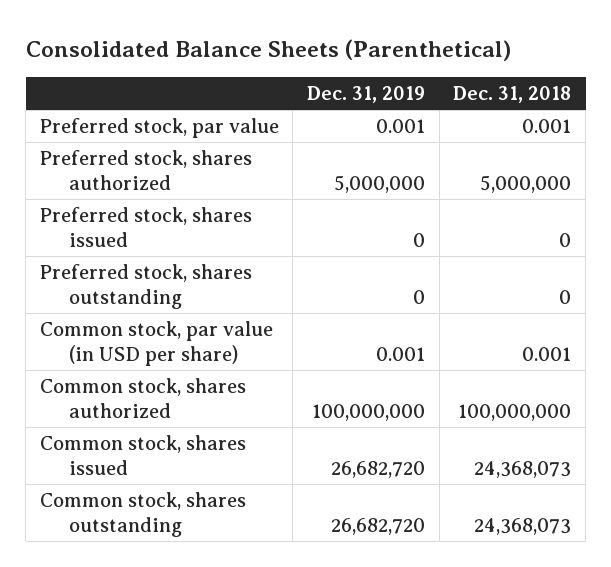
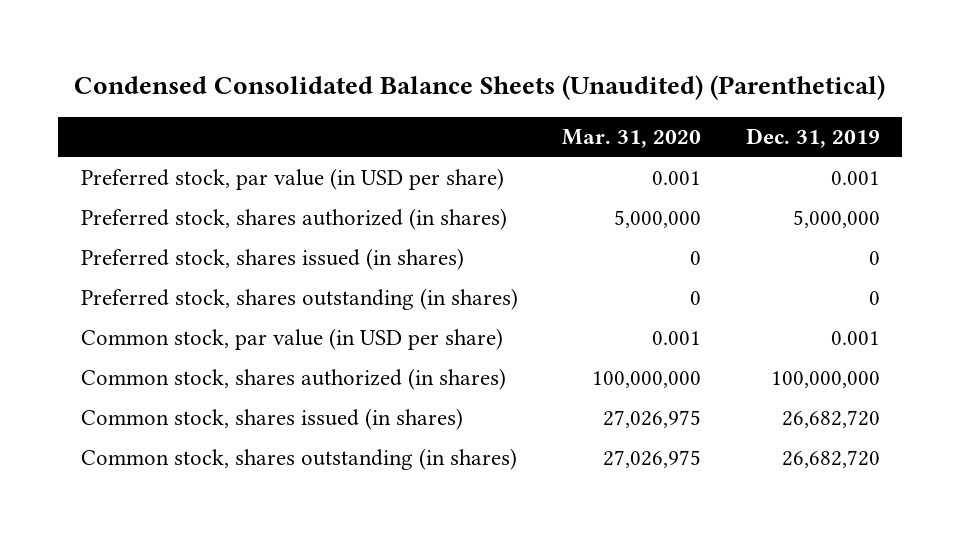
- Consolidated Balance Sheets (Parenthetical)
+ Condensed Consolidated Balance Sheets (Unaudited) (Parenthetical)
- | Dec. 31, 2019 | Dec. 31, 2018
+ | Mar. 31, 2020 | Dec. 31, 2019
- Preferred stock, par value | 0.001 | 0.001
- Preferred stock, shares authorized | 5,000,000 | 5,000,000
- Preferred stock, shares issued | 0 | 0
- Preferred stock, shares outstanding | 0 | 0
+ Preferred stock, par value (in USD per share) | 0.001 | 0.001
+ Preferred stock, shares authorized (in shares) | 5,000,000 | 5,000,000
+ Preferred stock, shares issued (in shares) | 0 | 0
+ Preferred stock, shares outstanding (in shares) | 0 | 0
- Common stock, shares authorized | 100,000,000 | 100,000,000
- Common stock, shares issued | 26,682,720 | 24,368,073
- Common stock, shares outstanding | 26,682,720 | 24,368,073
+ Common stock, shares authorized (in shares) | 100,000,000 | 100,000,000
+ Common stock, shares issued (in shares) | 27,026,975 | 26,682,720
+ Common stock, shares outstanding (in shares) | 27,026,975 | 26,682,720

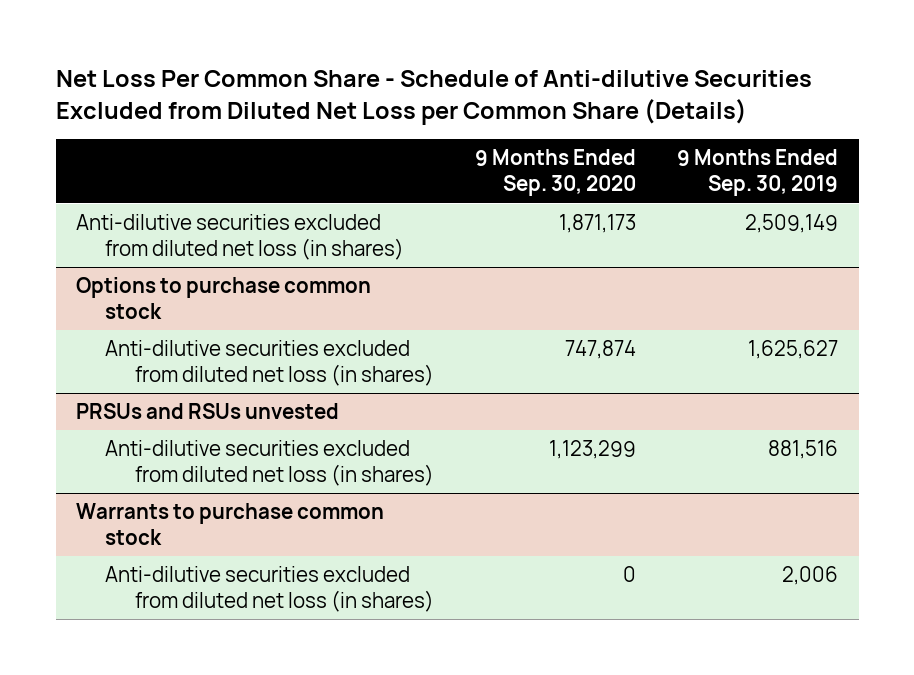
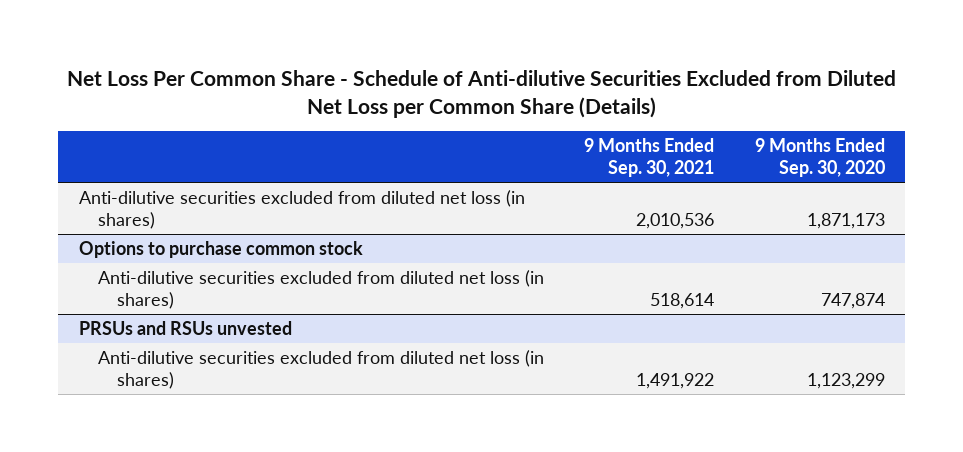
- | 9 Months Ended Sep. 30, 2020 | 9 Months Ended Sep. 30, 2019
+ | 9 Months Ended Sep. 30, 2021 | 9 Months Ended Sep. 30, 2020
- Warrants to purchase common stock
- Anti-dilutive securities excluded from diluted net loss (in shares) | 0 | 2,006

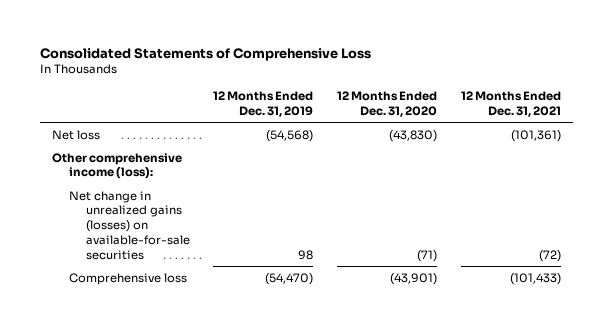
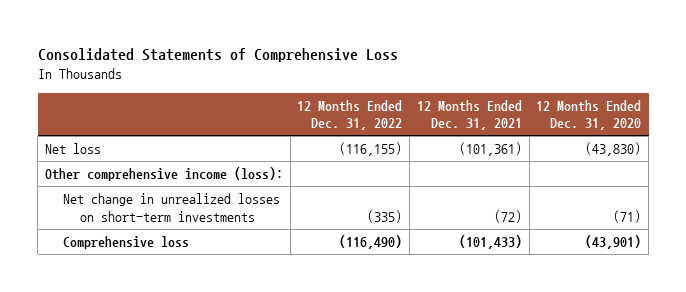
- | 12 Months Ended Dec. 31, 2019 | 12 Months Ended Dec. 31, 2020 | 12 Months Ended Dec. 31, 2021
+ | 12 Months Ended Dec. 31, 2022 | 12 Months Ended Dec. 31, 2021 | 12 Months Ended Dec. 31, 2020
- Net change in unrealized gains (losses) on available-for-sale securities | 98 | (71) | (72)
+ Net change in unrealized losses on short-term investments | (335) | (72) | (71)

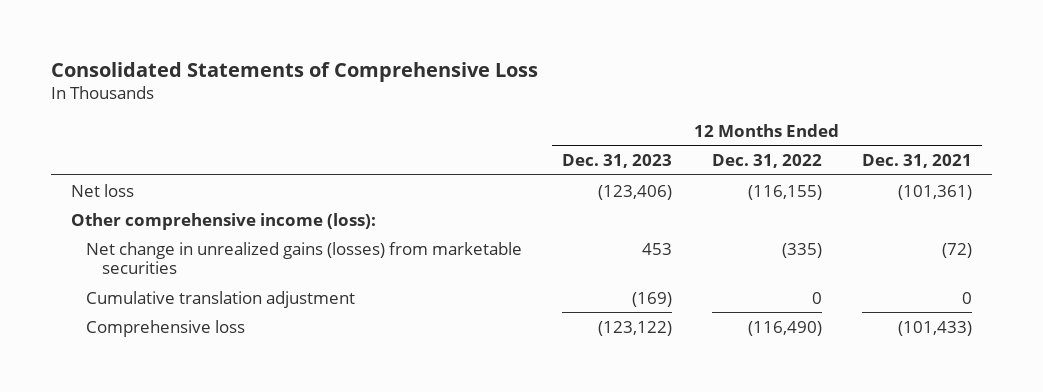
- | 12 Months Ended Dec. 31, 2022 | 12 Months Ended Dec. 31, 2021 | 12 Months Ended Dec. 31, 2020
+ | 12 Months Ended Dec. 31, 2023 | 12 Months Ended Dec. 31, 2022 | 12 Months Ended Dec. 31, 2021
- Net change in unrealized losses on short-term investments | (335) | (72) | (71)
+ Net change in unrealized gains (losses) from marketable securities | 453 | (335) | (72)
+ Cumulative translation adjustment | (169) | 0 | 0

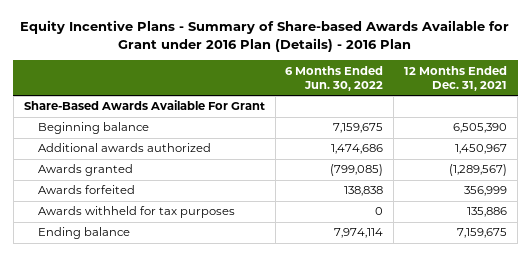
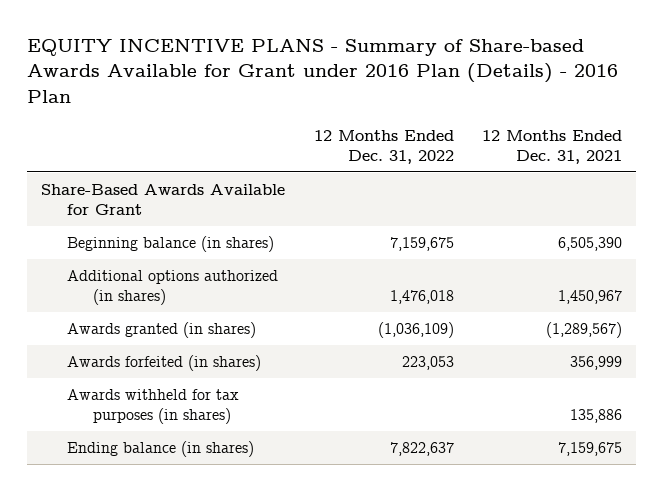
- Equity Incentive Plans - Summary of Share-based Awards Available for Grant under 2016 Plan (Details) - 2016 Plan
+ EQUITY INCENTIVE PLANS - Summary of Share-based Awards Available for Grant under 2016 Plan (Details) - 2016 Plan
- | 6 Months Ended Jun. 30, 2022 | 12 Months Ended Dec. 31, 2021
+ | 12 Months Ended Dec. 31, 2022 | 12 Months Ended Dec. 31, 2021
- Share-Based Awards Available For Grant
- Beginning balance | 7,159,675 | 6,505,390
- Additional awards authorized | 1,474,686 | 1,450,967
- Awards granted | (799,085) | (1,289,567)
- Awards forfeited | 138,838 | 356,999
- Awards withheld for tax purposes | 0 | 135,886
- Ending balance | 7,974,114 | 7,159,675
+ Share-Based Awards Available for Grant
+ Beginning balance (in shares) | 7,159,675 | 6,505,390
+ Additional options authorized (in shares) | 1,476,018 | 1,450,967
+ Awards granted (in shares) | (1,036,109) | (1,289,567)
+ Awards forfeited (in shares) | 223,053 | 356,999
+ Awards withheld for tax purposes (in shares) | | 135,886
+ Ending balance (in shares) | 7,822,637 | 7,159,675

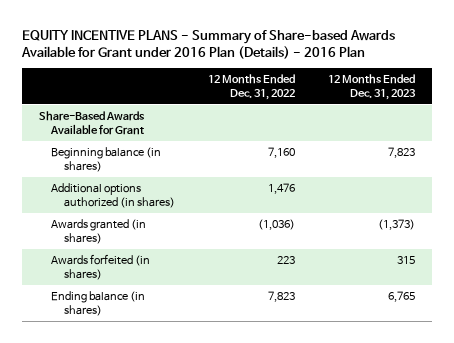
- | 12 Months Ended Dec. 31, 2022 | 12 Months Ended Dec. 31, 2021
+ | 12 Months Ended Dec. 31, 2022 | 12 Months Ended Dec. 31, 2023
- Beginning balance (in shares) | 7,159,675 | 6,505,390
- Additional options authorized (in shares) | 1,476,018 | 1,450,967
- Awards granted (in shares) | (1,036,109) | (1,289,567)
- Awards forfeited (in shares) | 223,053 | 356,999
- Awards withheld for tax purposes (in shares) | | 135,886
- Ending balance (in shares) | 7,822,637 | 7,159,675
+ Beginning balance (in shares) | 7,160 | 7,823
+ Additional options authorized (in shares) | 1,476 |
+ Awards granted (in shares) | (1,036) | (1,373)
+ Awards forfeited (in shares) | 223 | 315
+ Ending balance (in shares) | 7,823 | 6,765

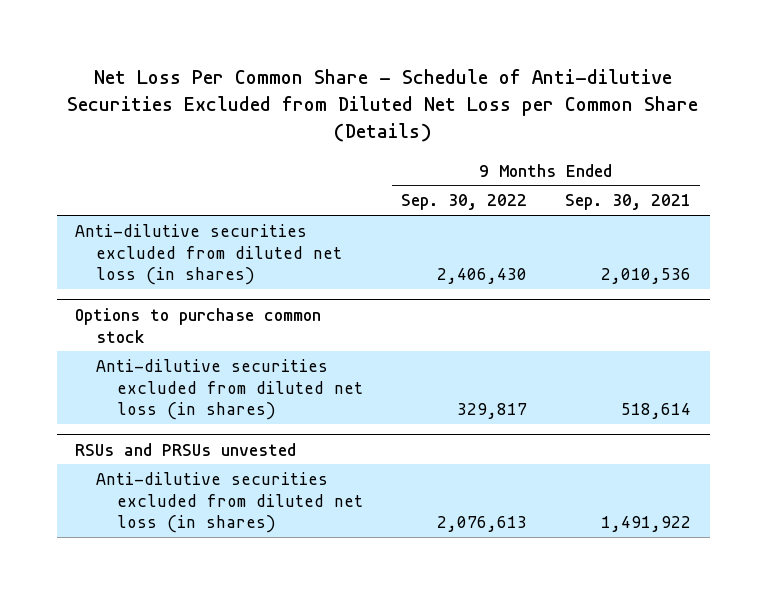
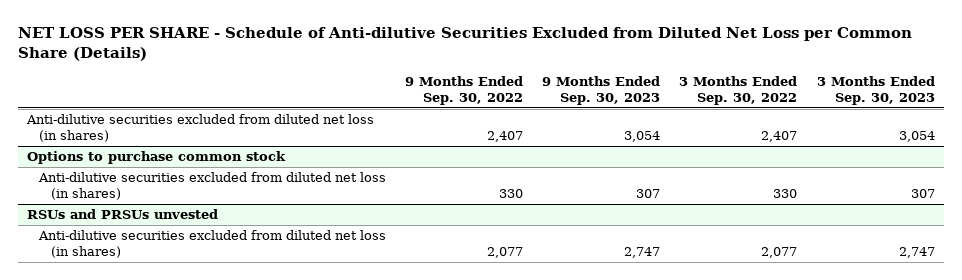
- Net Loss Per Common Share - Schedule of Anti-dilutive Securities Excluded from Diluted Net Loss per Common Share (Details)
+ NET LOSS PER SHARE - Schedule of Anti-dilutive Securities Excluded from Diluted Net Loss per Common Share (Details)
- | 9 Months Ended Sep. 30, 2022 | 9 Months Ended Sep. 30, 2021
+ | 9 Months Ended Sep. 30, 2022 | 9 Months Ended Sep. 30, 2023 | 3 Months Ended Sep. 30, 2022 | 3 Months Ended Sep. 30, 2023
- Anti-dilutive securities excluded from diluted net loss (in shares) | 2,406,430 | 2,010,536
+ Anti-dilutive securities excluded from diluted net loss (in shares) | 2,407 | 3,054 | 2,407 | 3,054
@ Options to purchase common stock
- Anti-dilutive securities excluded from diluted net loss (in shares) | 329,817 | 518,614
+ Anti-dilutive securities excluded from diluted net loss (in shares) | 330 | 307 | 330 | 307
@ RSUs and PRSUs unvested
- Anti-dilutive securities excluded from diluted net loss (in shares) | 2,076,613 | 1,491,922
+ Anti-dilutive securities excluded from diluted net loss (in shares) | 2,077 | 2,747 | 2,077 | 2,747

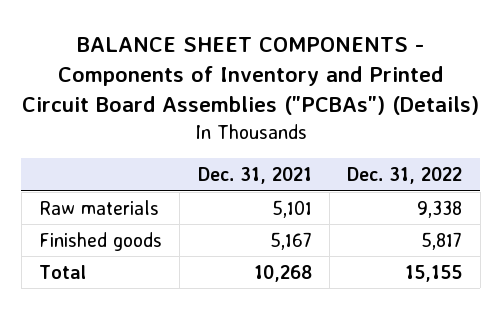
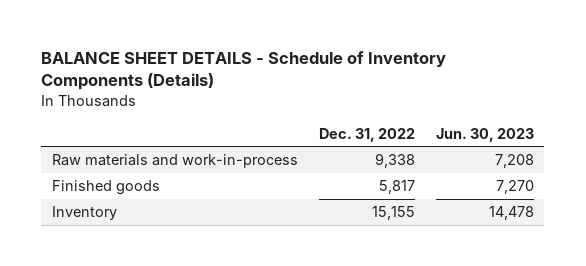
- BALANCE SHEET COMPONENTS - Components of Inventory and Printed Circuit Board Assemblies ("PCBAs") (Details)
+ BALANCE SHEET DETAILS - Schedule of Inventory Components (Details)
- | Dec. 31, 2021 | Dec. 31, 2022
+ | Dec. 31, 2022 | Jun. 30, 2023
- Raw materials | 5,101 | 9,338
+ Raw materials and work-in-process | 9,338 | 7,208
- Total | 10,268 | 15,155
+ Inventory | 15,155 | 14,478

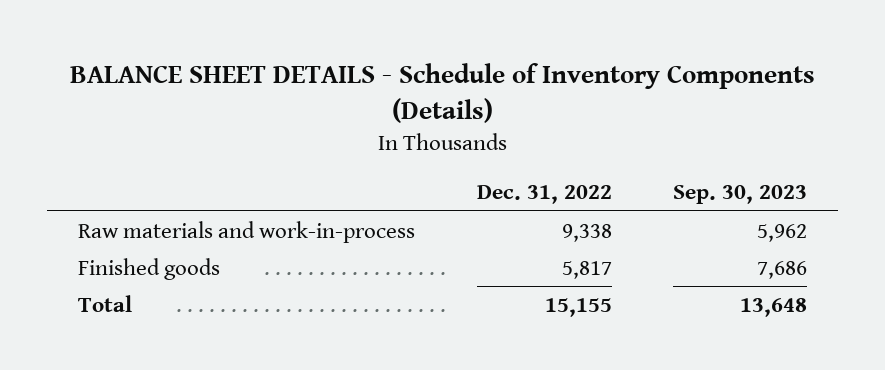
- | Dec. 31, 2022 | Jun. 30, 2023
+ | Dec. 31, 2022 | Sep. 30, 2023
- Inventory | 15,155 | 14,478
+ Total | 15,155 | 13,648

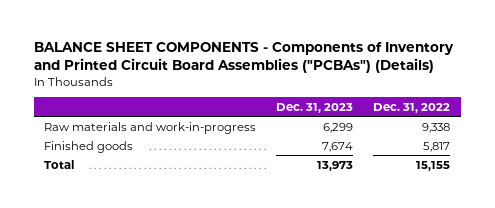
- BALANCE SHEET DETAILS - Schedule of Inventory Components (Details)
+ BALANCE SHEET COMPONENTS - Components of Inventory and Printed Circuit Board Assemblies ("PCBAs") (Details)
- | Dec. 31, 2022 | Sep. 30, 2023
+ | Dec. 31, 2023 | Dec. 31, 2022
- Raw materials and work-in-process | 9,338 | 5,962
+ Raw materials and work-in-progress | 6,299 | 9,338

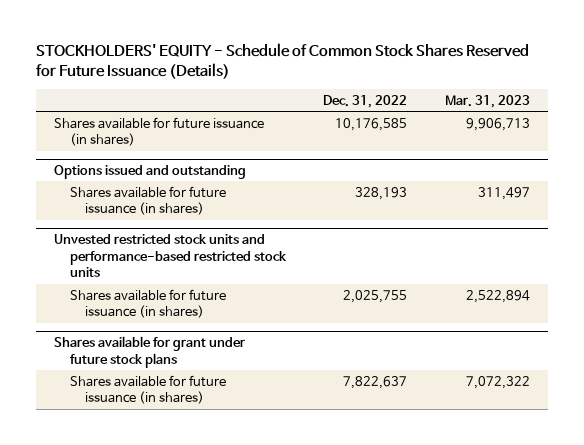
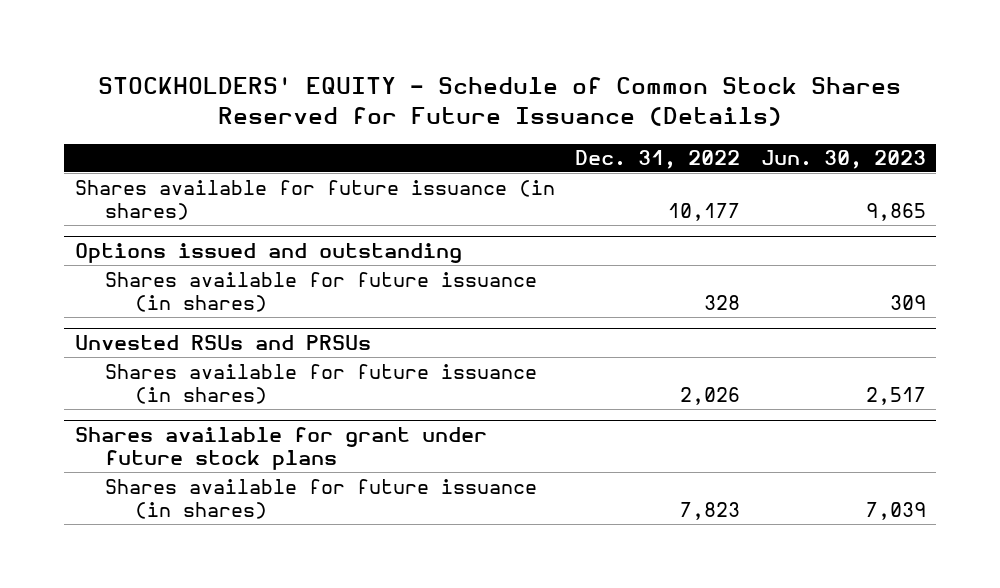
- | Dec. 31, 2022 | Mar. 31, 2023
+ | Dec. 31, 2022 | Jun. 30, 2023
- Shares available for future issuance (in shares) | 10,176,585 | 9,906,713
+ Shares available for future issuance (in shares) | 10,177 | 9,865
@ Options issued and outstanding
- Shares available for future issuance (in shares) | 328,193 | 311,497
- Unvested restricted stock units and performance-based restricted stock units
- Shares available for future issuance (in shares) | 2,025,755 | 2,522,894
@ Options issued and outstanding
+ Shares available for future issuance (in shares) | 328 | 309
+ Unvested RSUs and PRSUs
+ Shares available for future issuance (in shares) | 2,026 | 2,517
@ Shares available for grant under future stock plans
- Shares available for future issuance (in shares) | 7,822,637 | 7,072,322
+ Shares available for future issuance (in shares) | 7,823 | 7,039

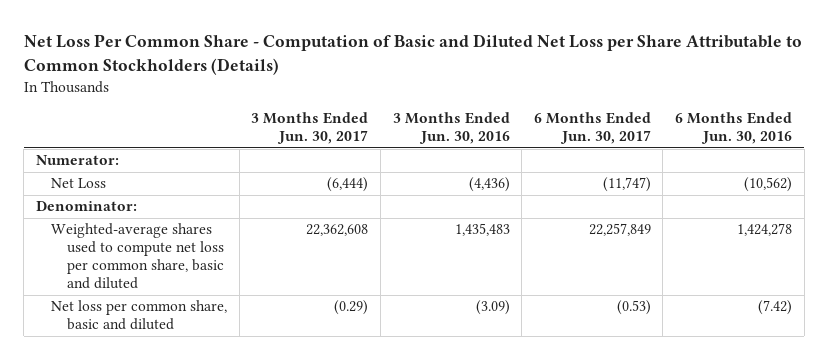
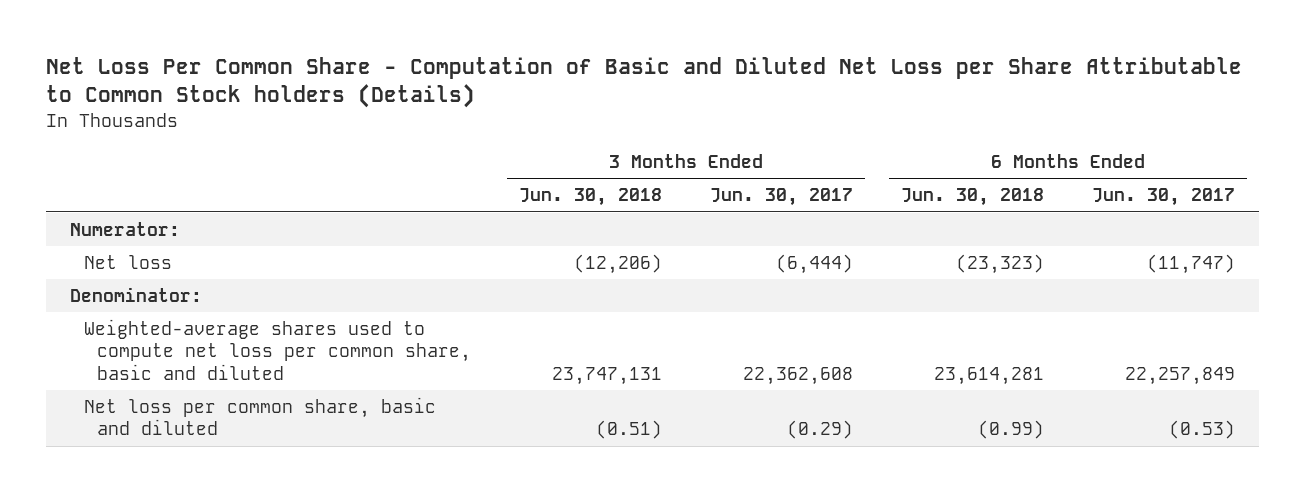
- Net Loss Per Common Share - Computation of Basic and Diluted Net Loss per Share Attributable to Common Stockholders (Details)
+ Net Loss Per Common Share - Computation of Basic and Diluted Net Loss per Share Attributable to Common Stock holders (Details)
- | 3 Months Ended Jun. 30, 2017 | 3 Months Ended Jun. 30, 2016 | 6 Months Ended Jun. 30, 2017 | 6 Months Ended Jun. 30, 2016
+ | 3 Months Ended Jun. 30, 2018 | 3 Months Ended Jun. 30, 2017 | 6 Months Ended Jun. 30, 2018 | 6 Months Ended Jun. 30, 2017
- Net Loss | (6,444) | (4,436) | (11,747) | (10,562)
+ Net loss | (12,206) | (6,444) | (23,323) | (11,747)

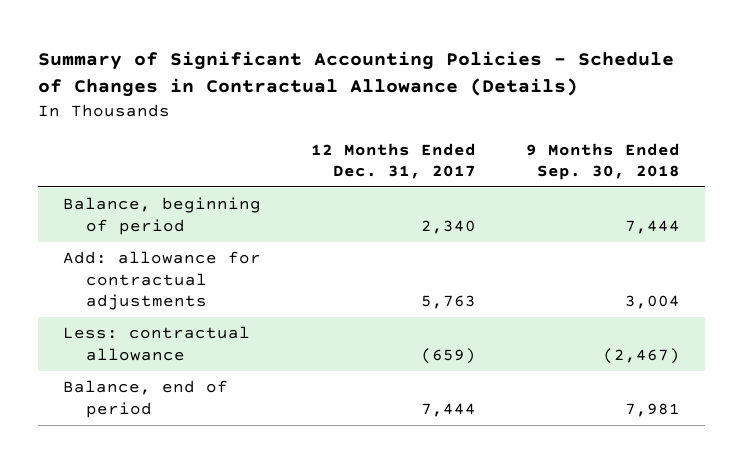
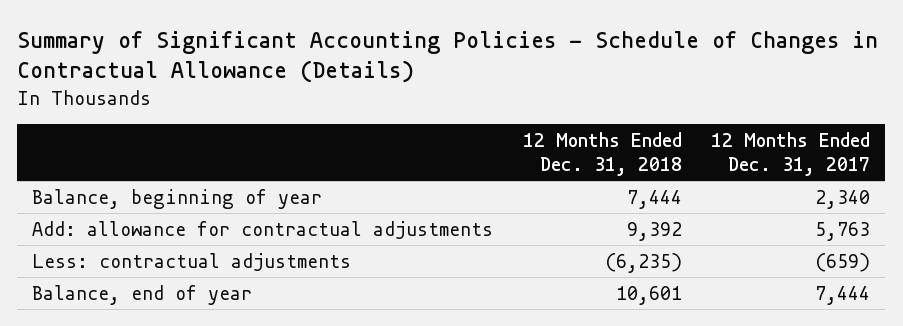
- | 12 Months Ended Dec. 31, 2017 | 9 Months Ended Sep. 30, 2018
+ | 12 Months Ended Dec. 31, 2018 | 12 Months Ended Dec. 31, 2017
- Balance, beginning of period | 2,340 | 7,444
+ Balance, beginning of year | 7,444 | 2,340
- Less: contractual allowance | (659) | (2,467)
- Balance, end of period | 7,444 | 7,981
+ Less: contractual adjustments | (6,235) | (659)
+ Balance, end of year | 10,601 | 7,444

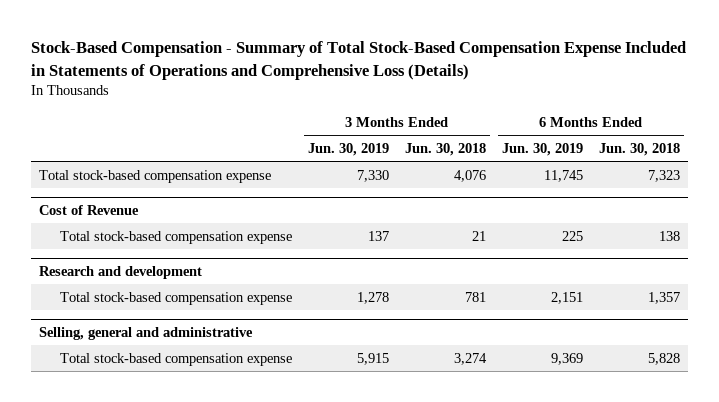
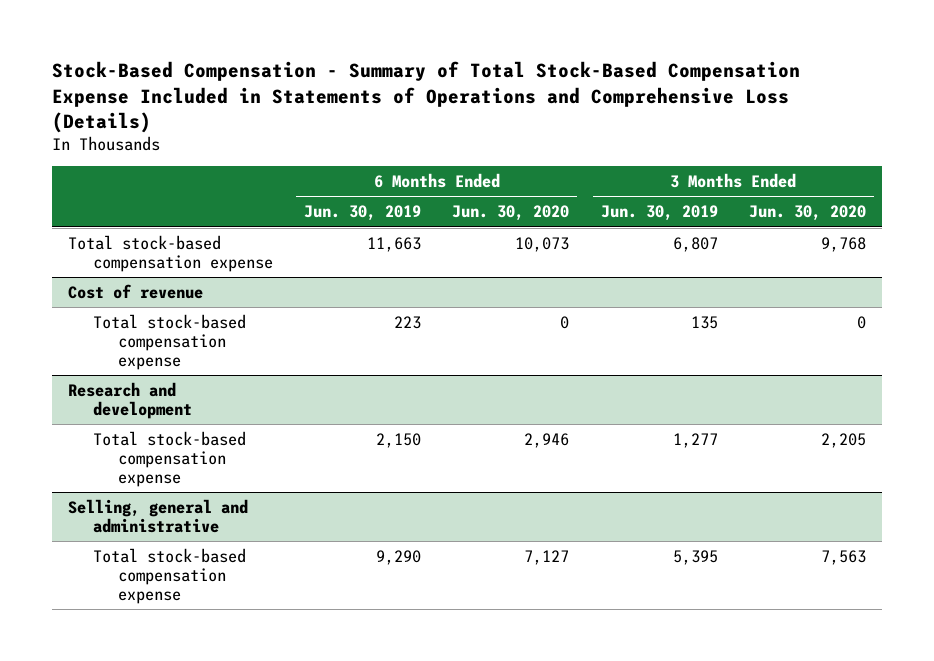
- | 3 Months Ended Jun. 30, 2019 | 3 Months Ended Jun. 30, 2018 | 6 Months Ended Jun. 30, 2019 | 6 Months Ended Jun. 30, 2018
+ | 6 Months Ended Jun. 30, 2019 | 6 Months Ended Jun. 30, 2020 | 3 Months Ended Jun. 30, 2019 | 3 Months Ended Jun. 30, 2020
- Total stock-based compensation expense | 7,330 | 4,076 | 11,745 | 7,323
- Cost of Revenue
- Total stock-based compensation expense | 137 | 21 | 225 | 138
+ Total stock-based compensation expense | 11,663 | 10,073 | 6,807 | 9,768
+ Cost of revenue
+ Total stock-based compensation expense | 223 | 0 | 135 | 0
@ Research and development
- Total stock-based compensation expense | 1,278 | 781 | 2,151 | 1,357
+ Total stock-based compensation expense | 2,150 | 2,946 | 1,277 | 2,205
@ Selling, general and administrative
- Total stock-based compensation expense | 5,915 | 3,274 | 9,369 | 5,828
+ Total stock-based compensation expense | 9,290 | 7,127 | 5,395 | 7,563

